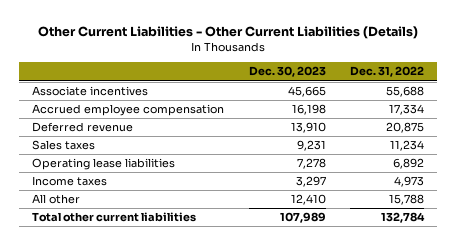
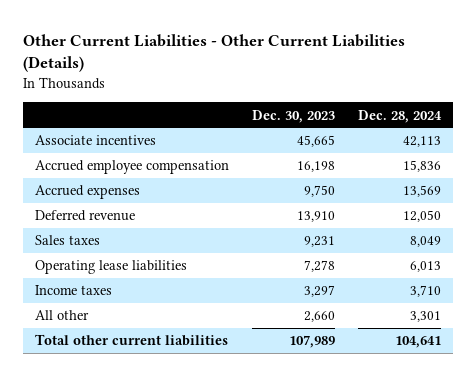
- | Dec. 30, 2023 | Dec. 31, 2022
+ | Dec. 30, 2023 | Dec. 28, 2024
+ Accrued expenses | 9,750 | 13,569
- All other | 12,410 | 15,788
+ All other | 2,660 | 3,301

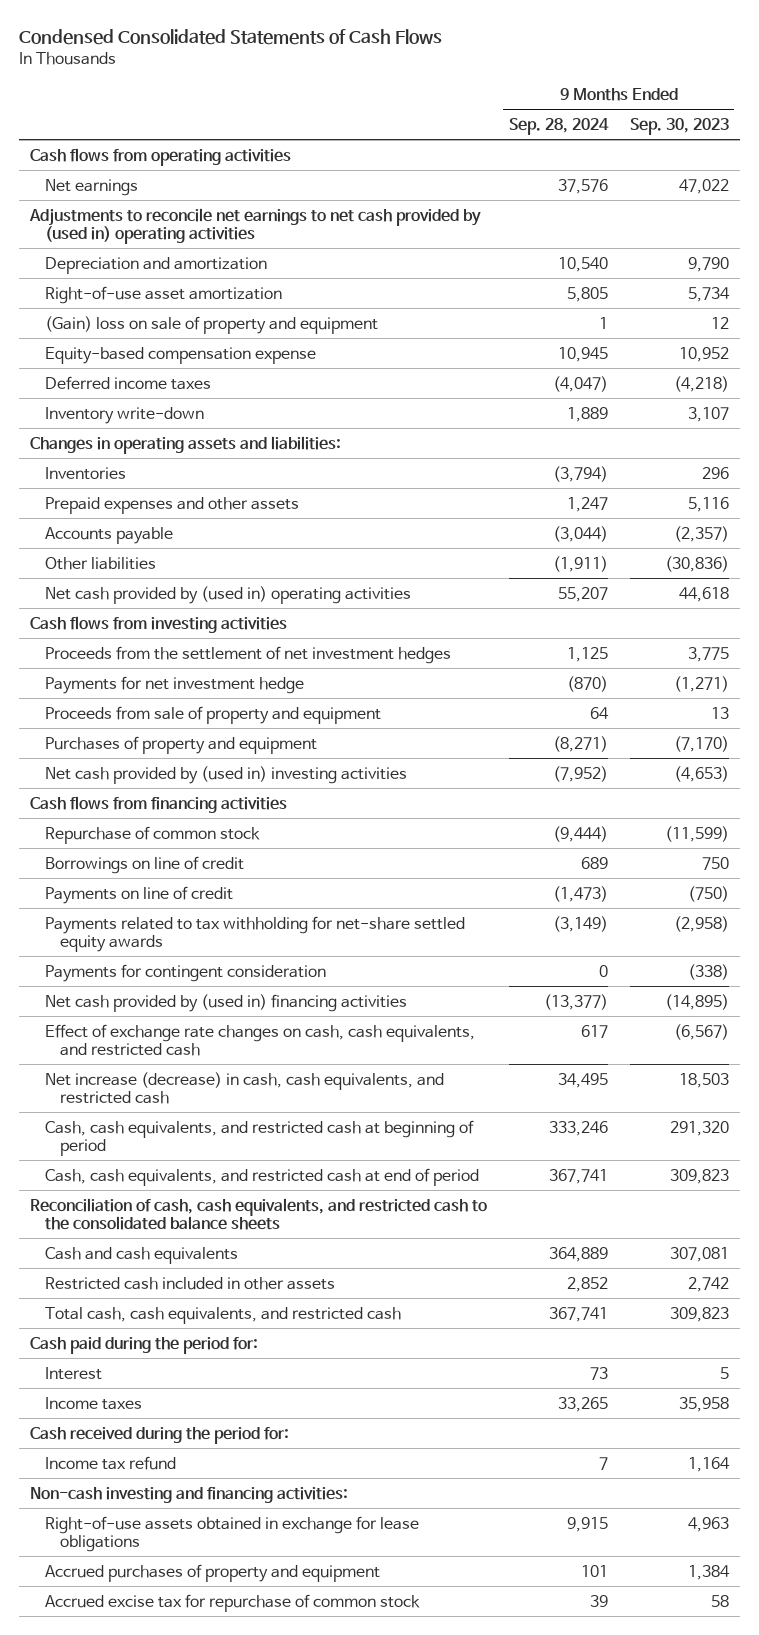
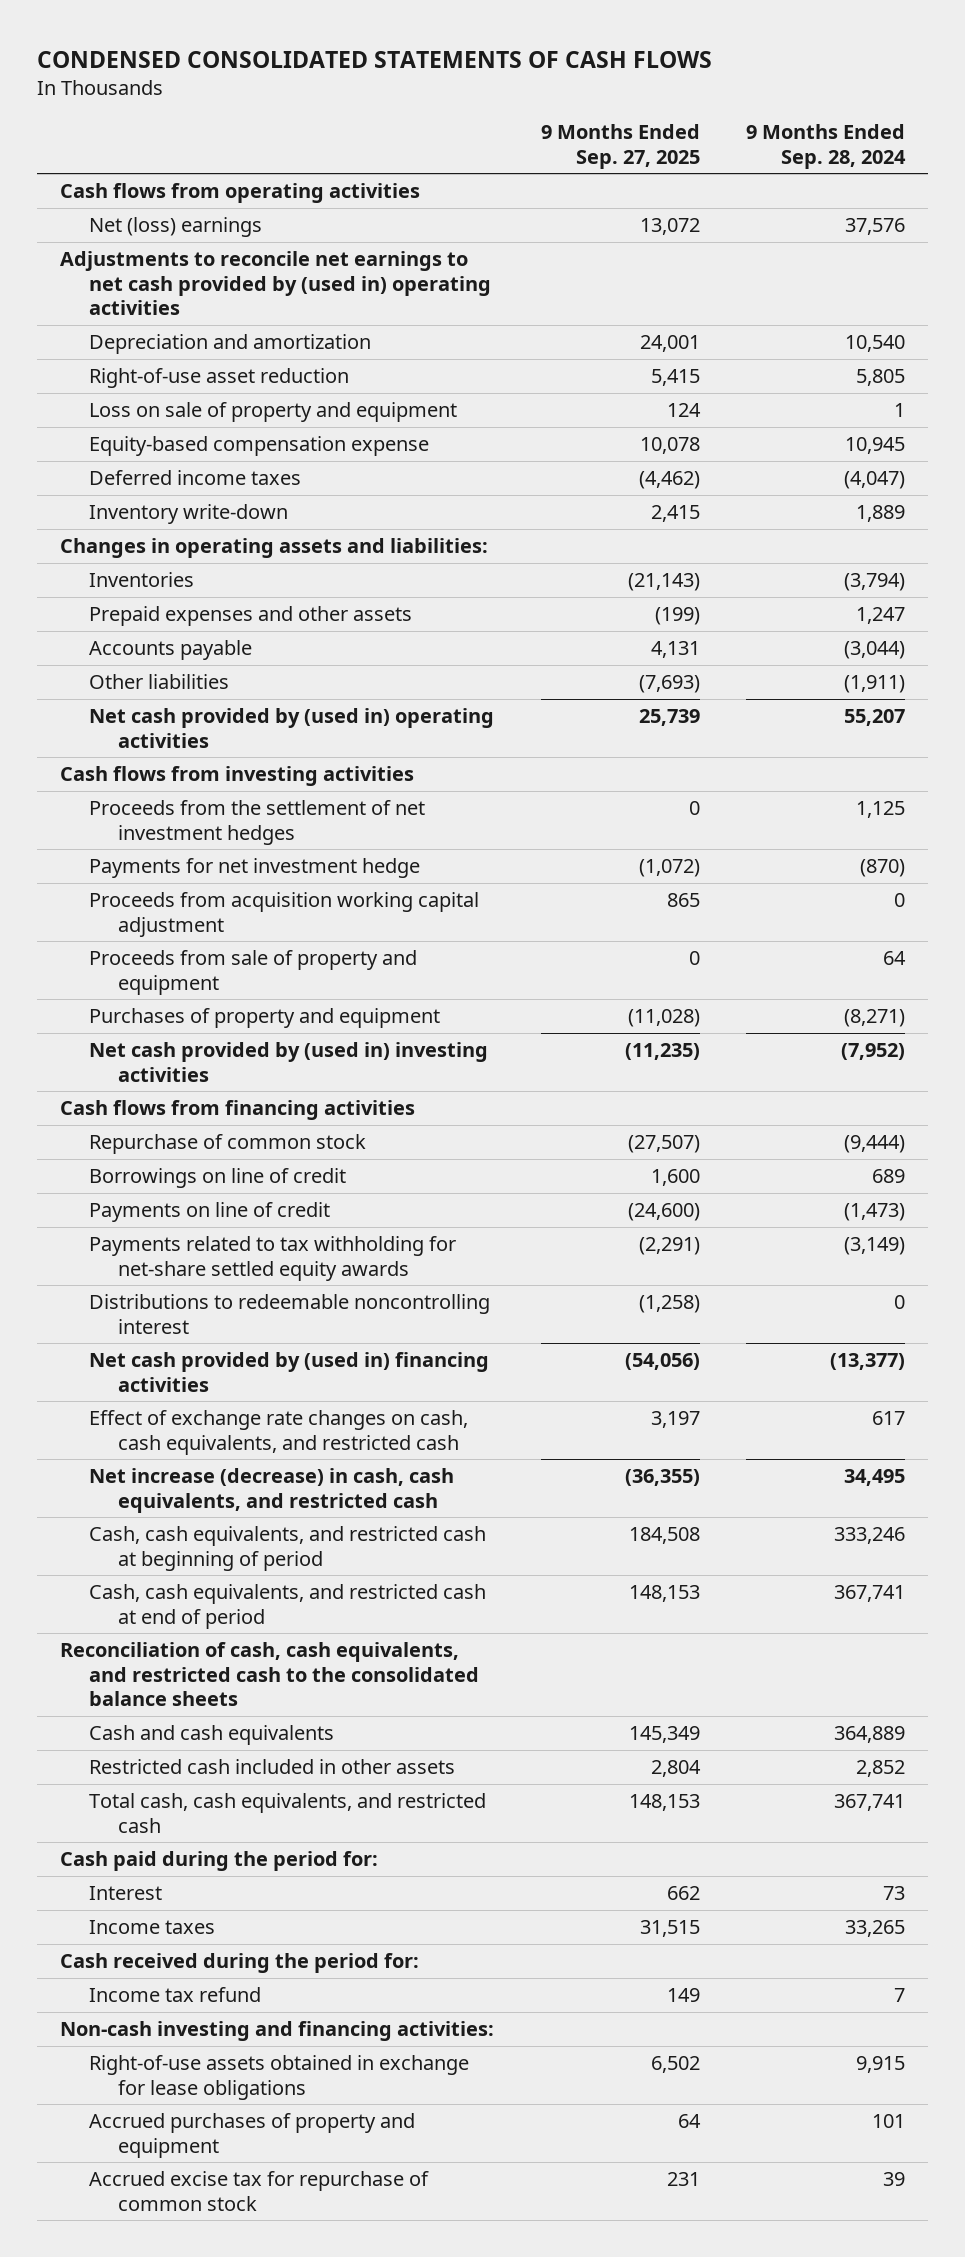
- Condensed Consolidated Statements of Cash Flows
+ CONDENSED CONSOLIDATED STATEMENTS OF CASH FLOWS
- | 9 Months Ended Sep. 28, 2024 | 9 Months Ended Sep. 30, 2023
+ | 9 Months Ended Sep. 27, 2025 | 9 Months Ended Sep. 28, 2024
- Net earnings | 37,576 | 47,022
+ Net (loss) earnings | 13,072 | 37,576
- Right-of-use asset amortization | 5,805 | 5,734
- (Gain) loss on sale of property and equipment | 1 | 12
+ Right-of-use asset reduction | 5,415 | 5,805
+ Loss on sale of property and equipment | 124 | 1
+ Proceeds from acquisition working capital adjustment | 865 | 0
- Payments for contingent consideration | 0 | (338)
+ Distributions to redeemable noncontrolling interest | (1,258) | 0

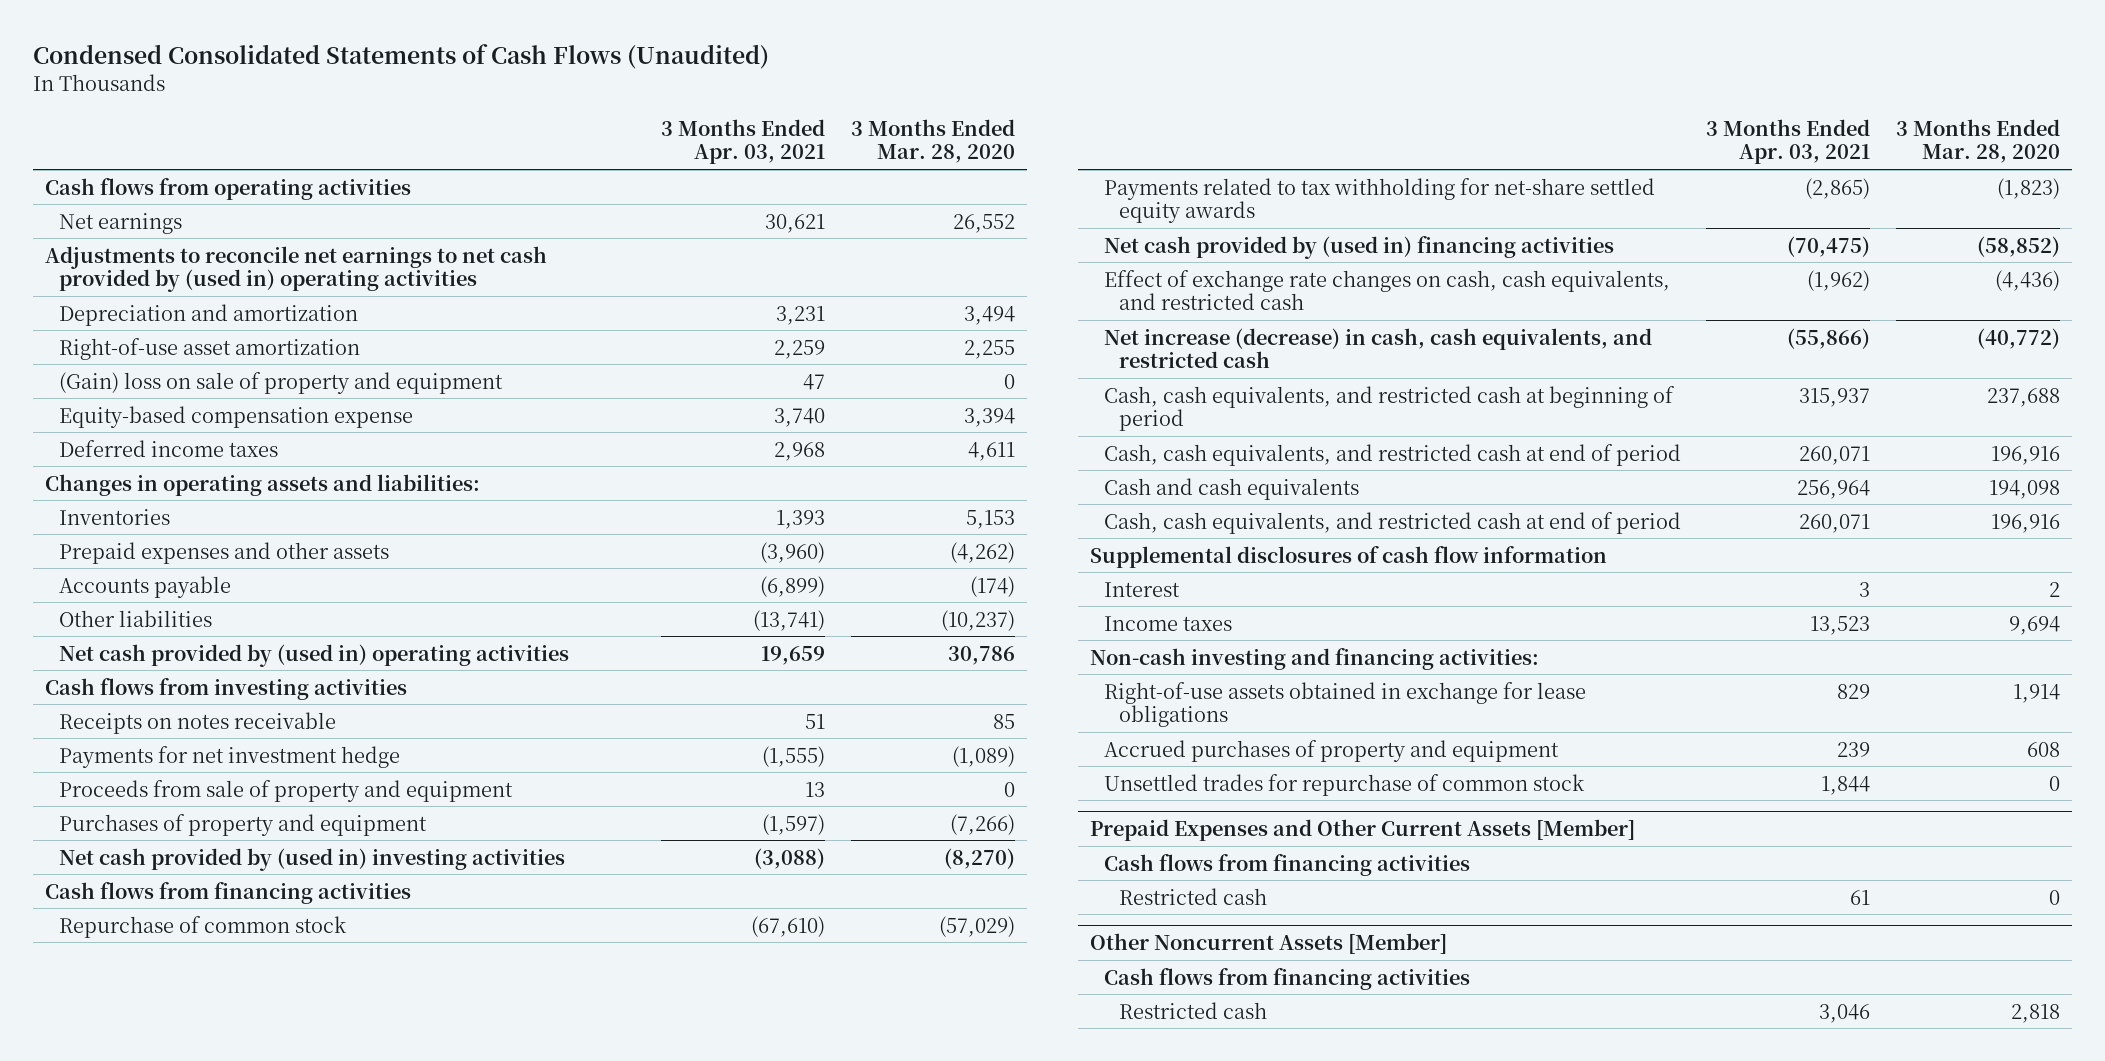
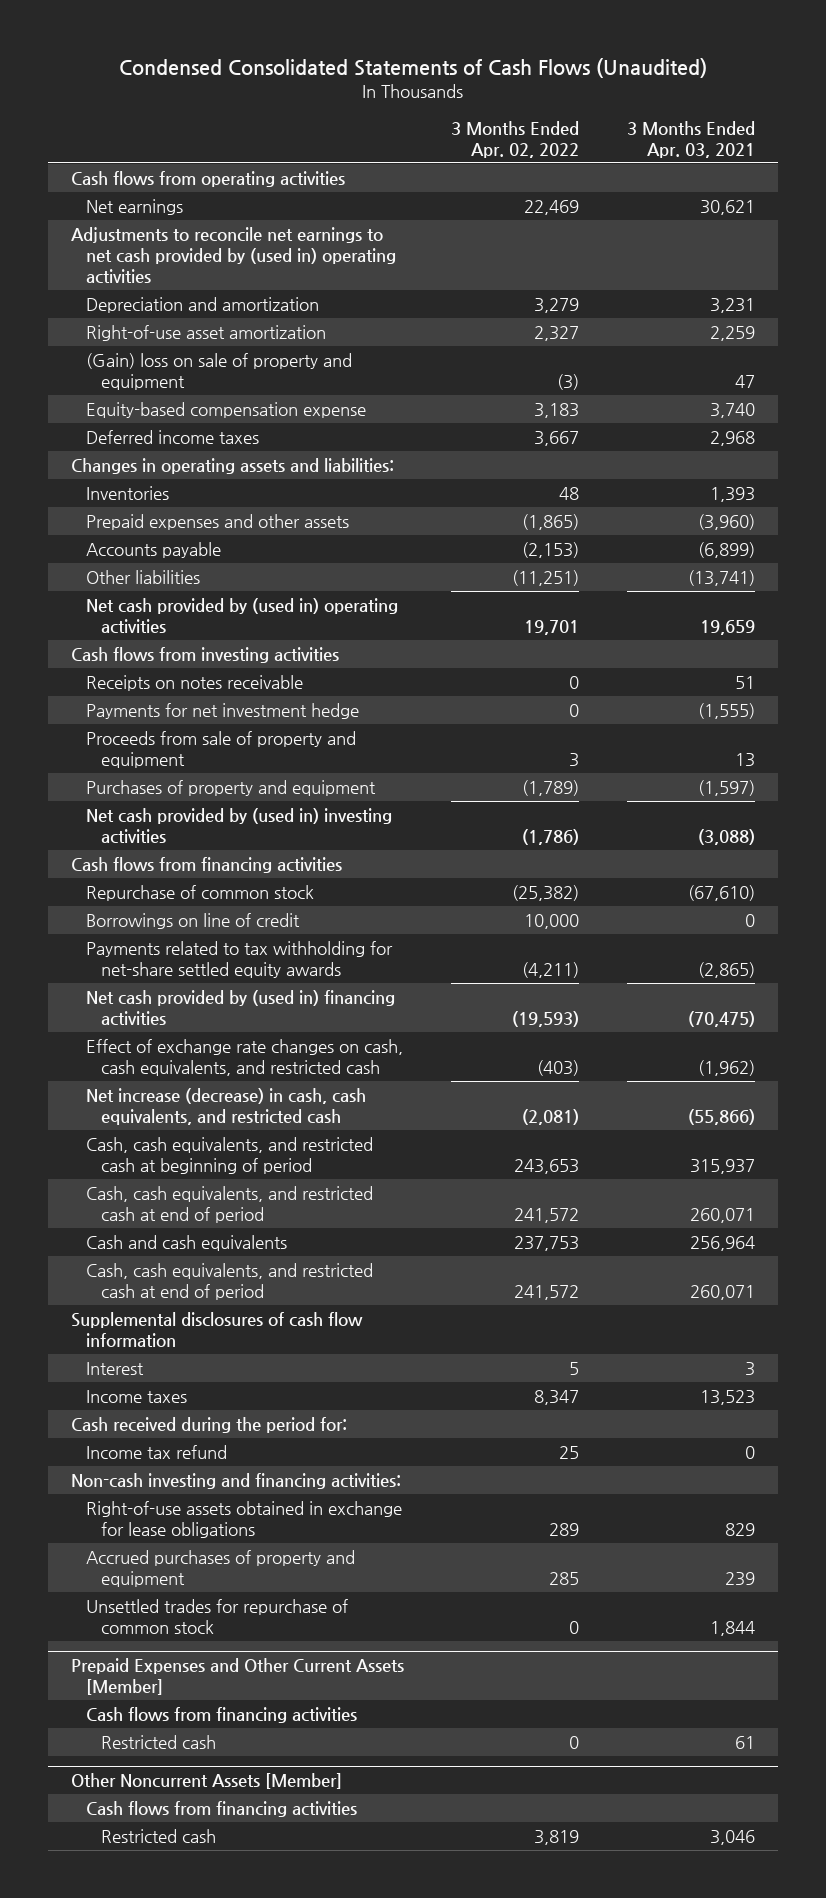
- | 3 Months Ended Apr. 03, 2021 | 3 Months Ended Mar. 28, 2020
+ | 3 Months Ended Apr. 02, 2022 | 3 Months Ended Apr. 03, 2021
+ Borrowings on line of credit | 10,000 | 0
+ Cash received during the period for:
+ Income tax refund | 25 | 0

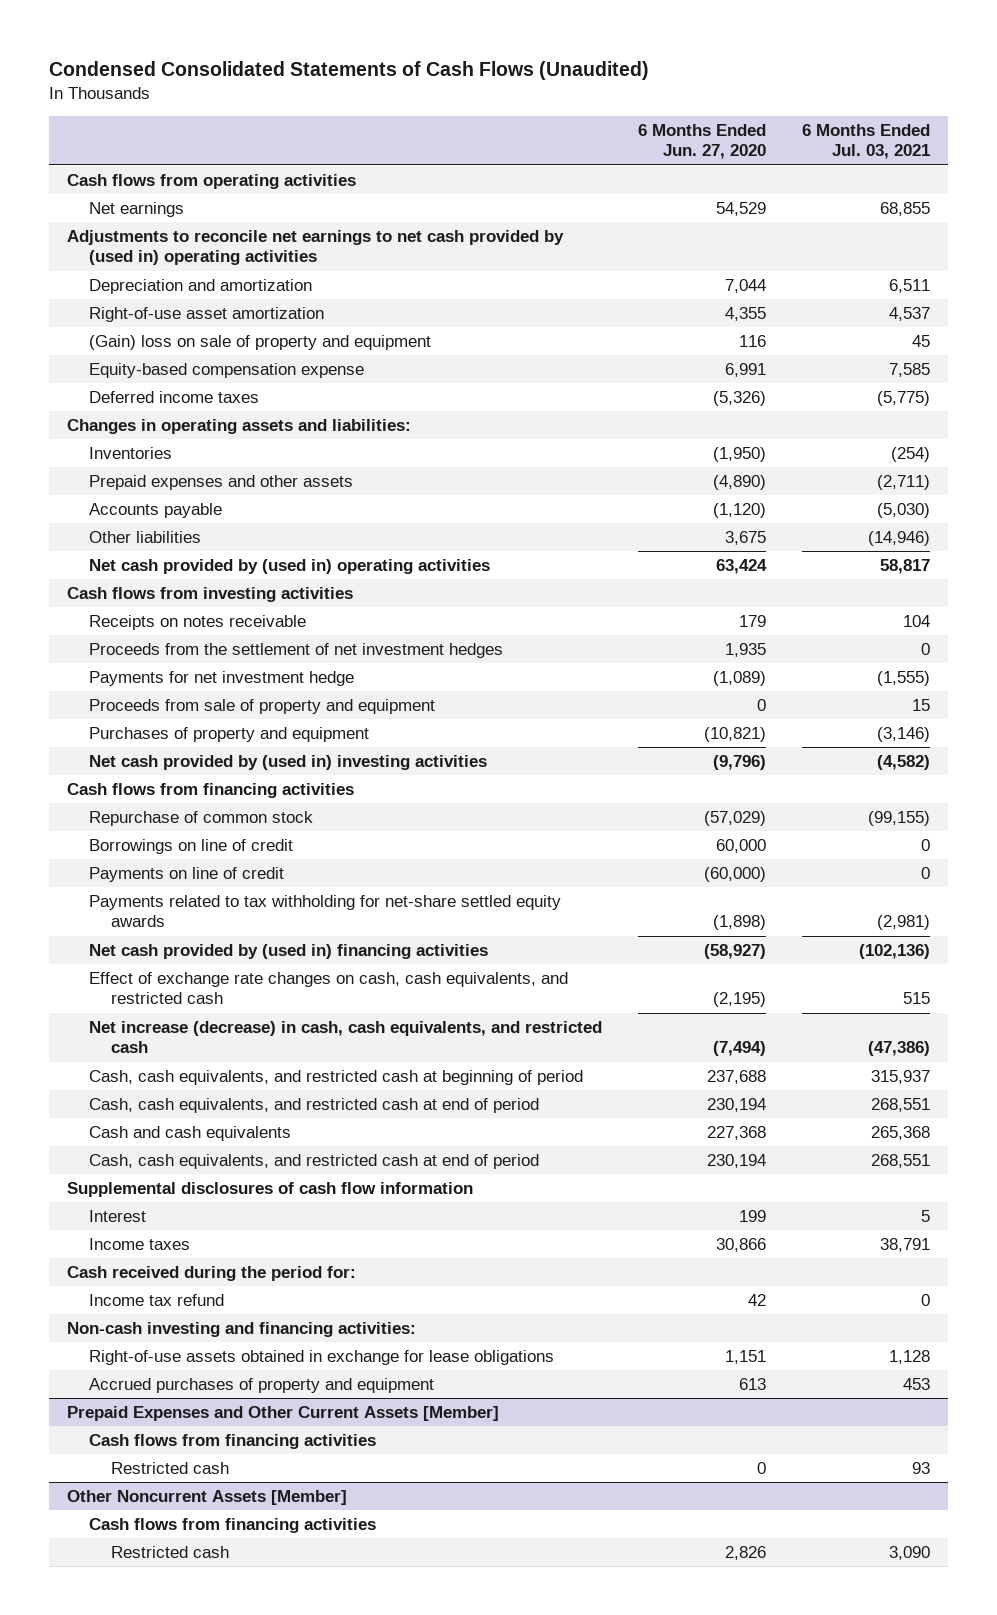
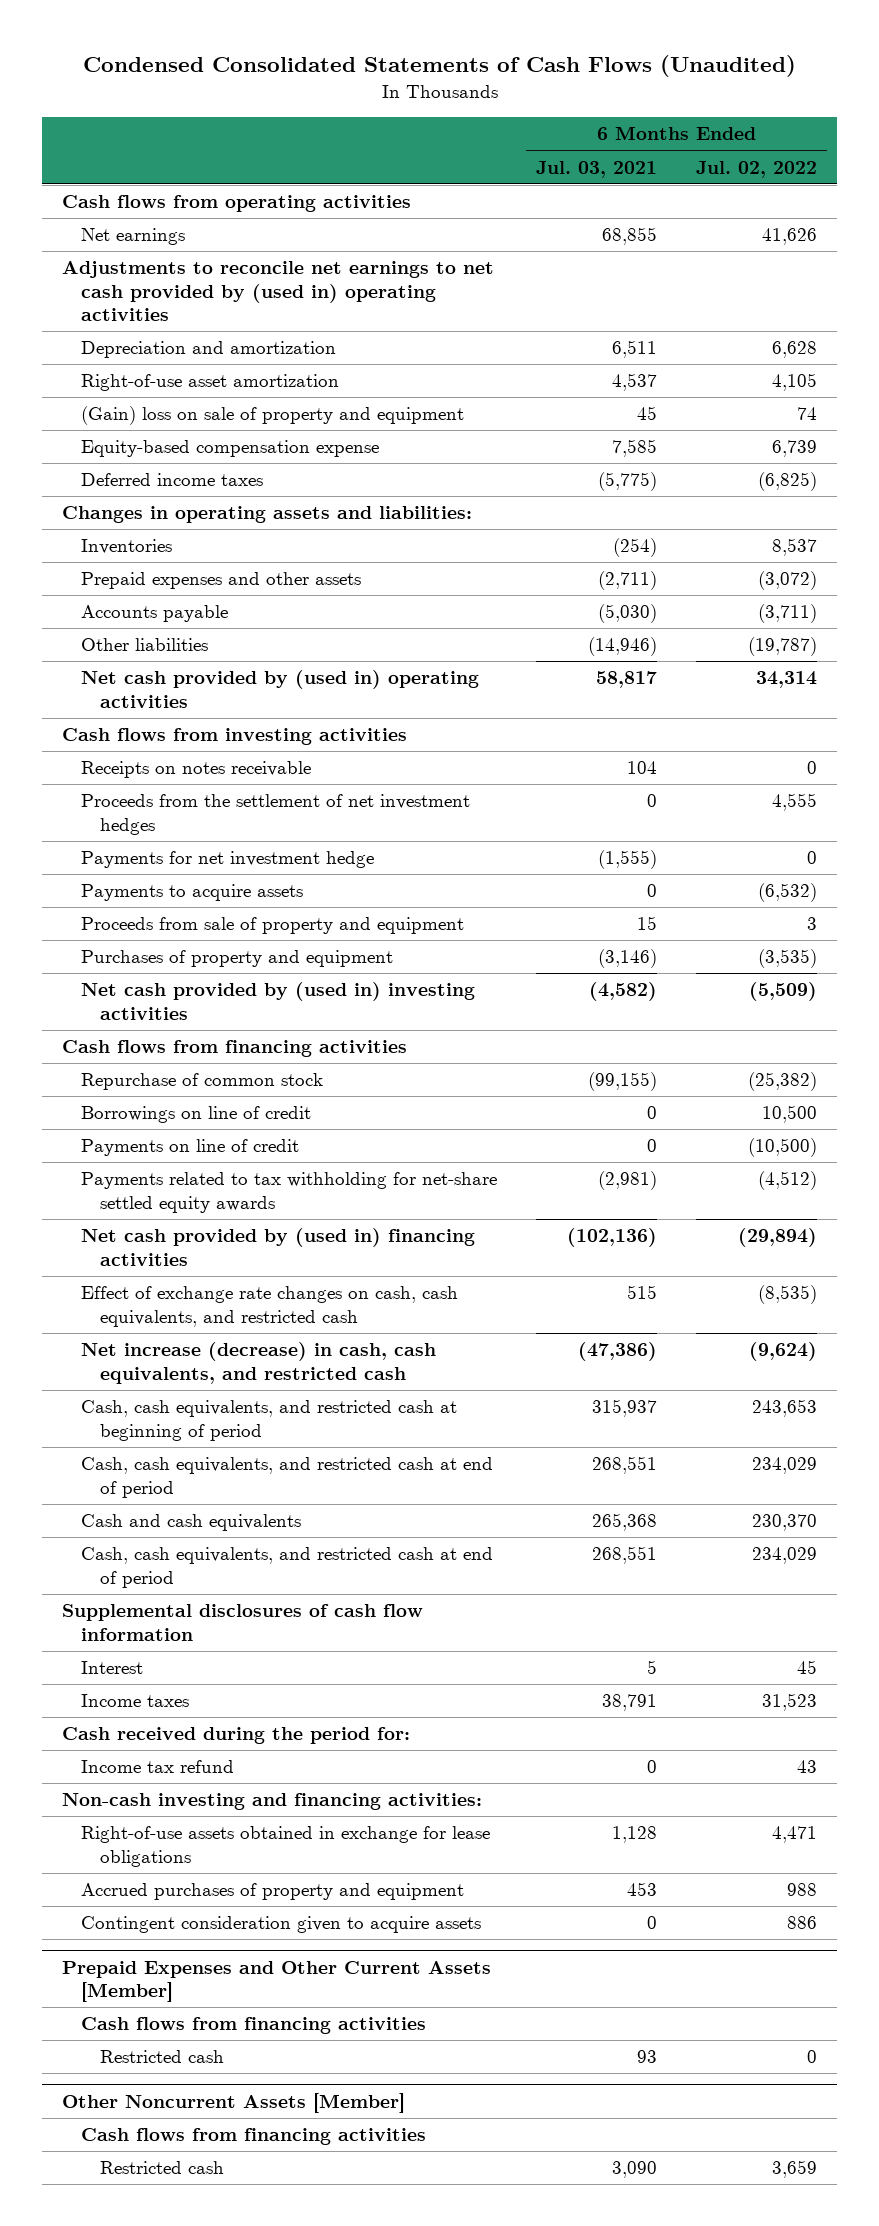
- | 6 Months Ended Jun. 27, 2020 | 6 Months Ended Jul. 03, 2021
+ | 6 Months Ended Jul. 03, 2021 | 6 Months Ended Jul. 02, 2022
+ Payments to acquire assets | 0 | (6,532)
+ Contingent consideration given to acquire assets | 0 | 886

